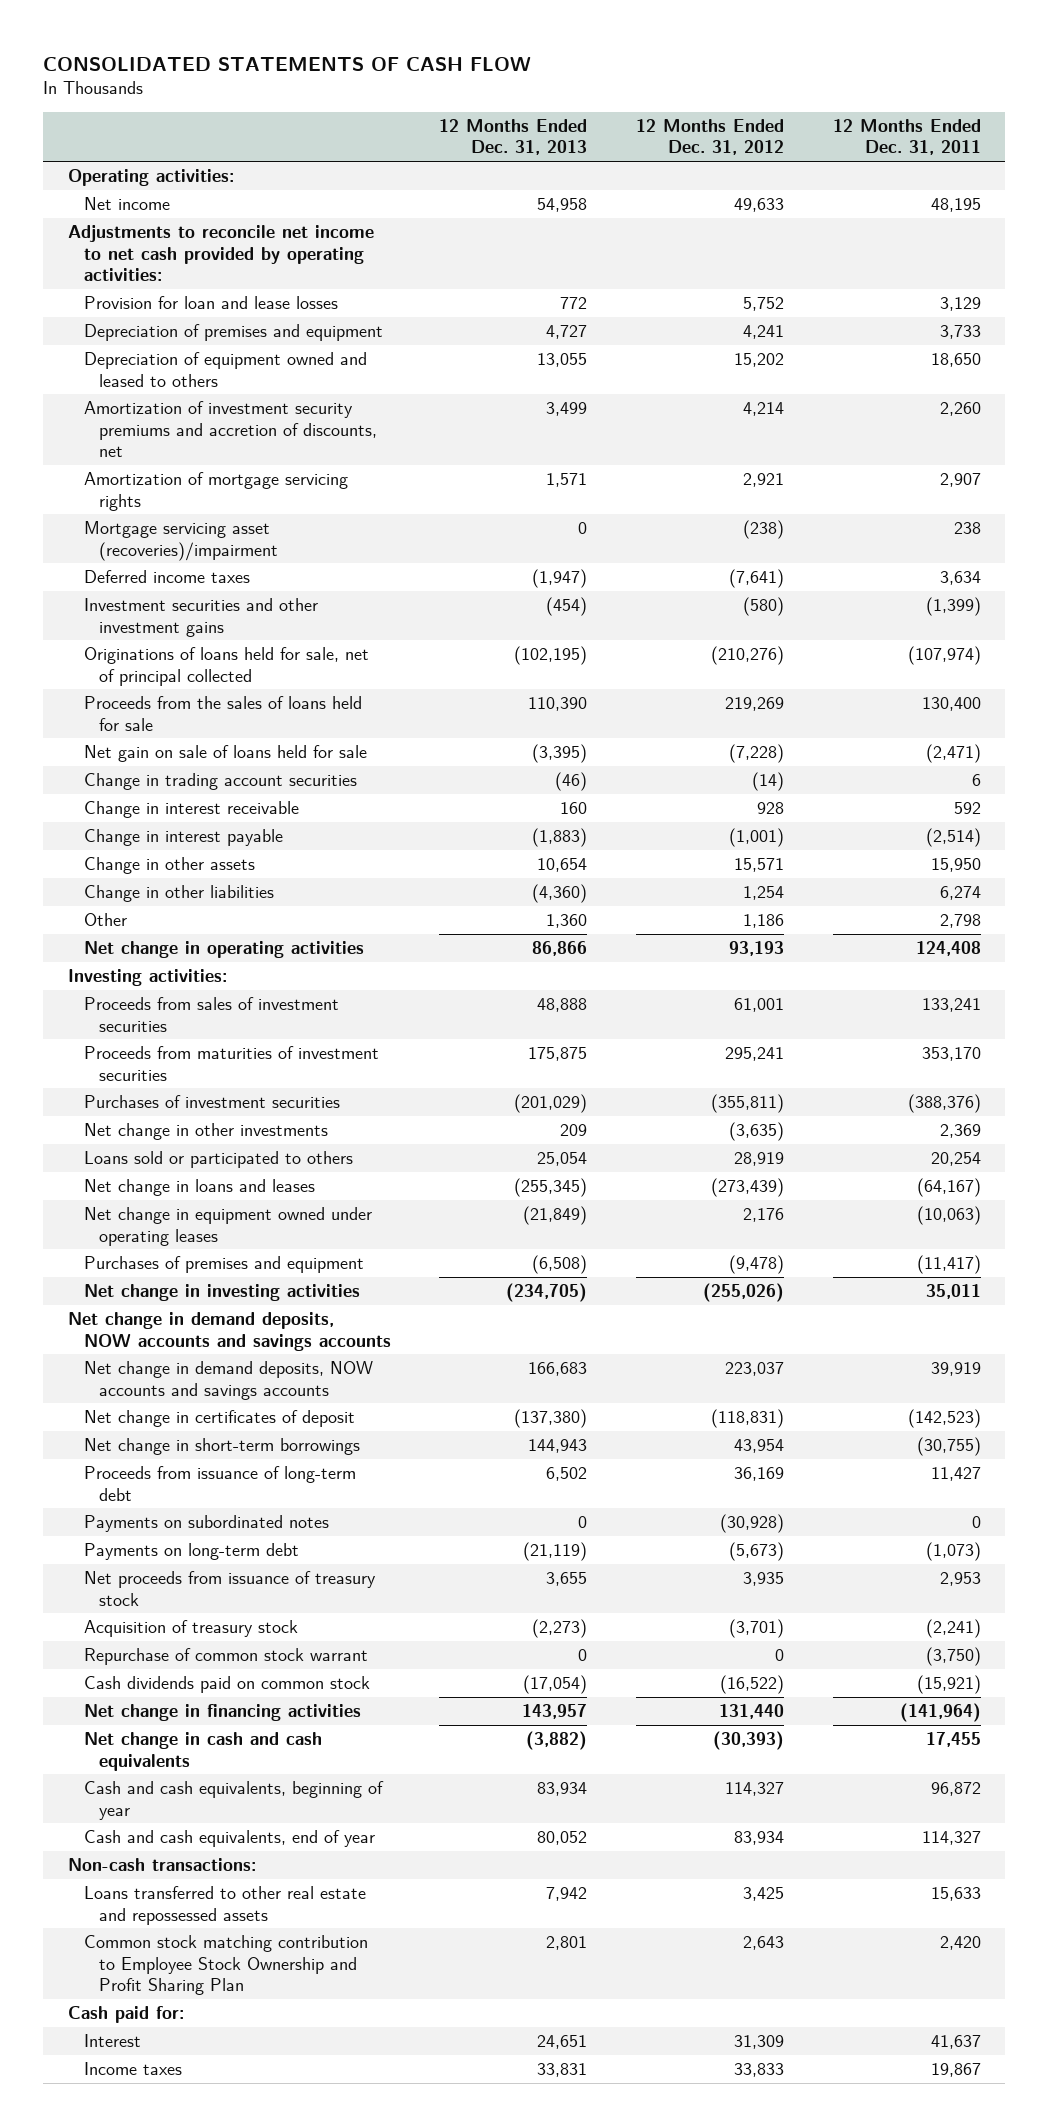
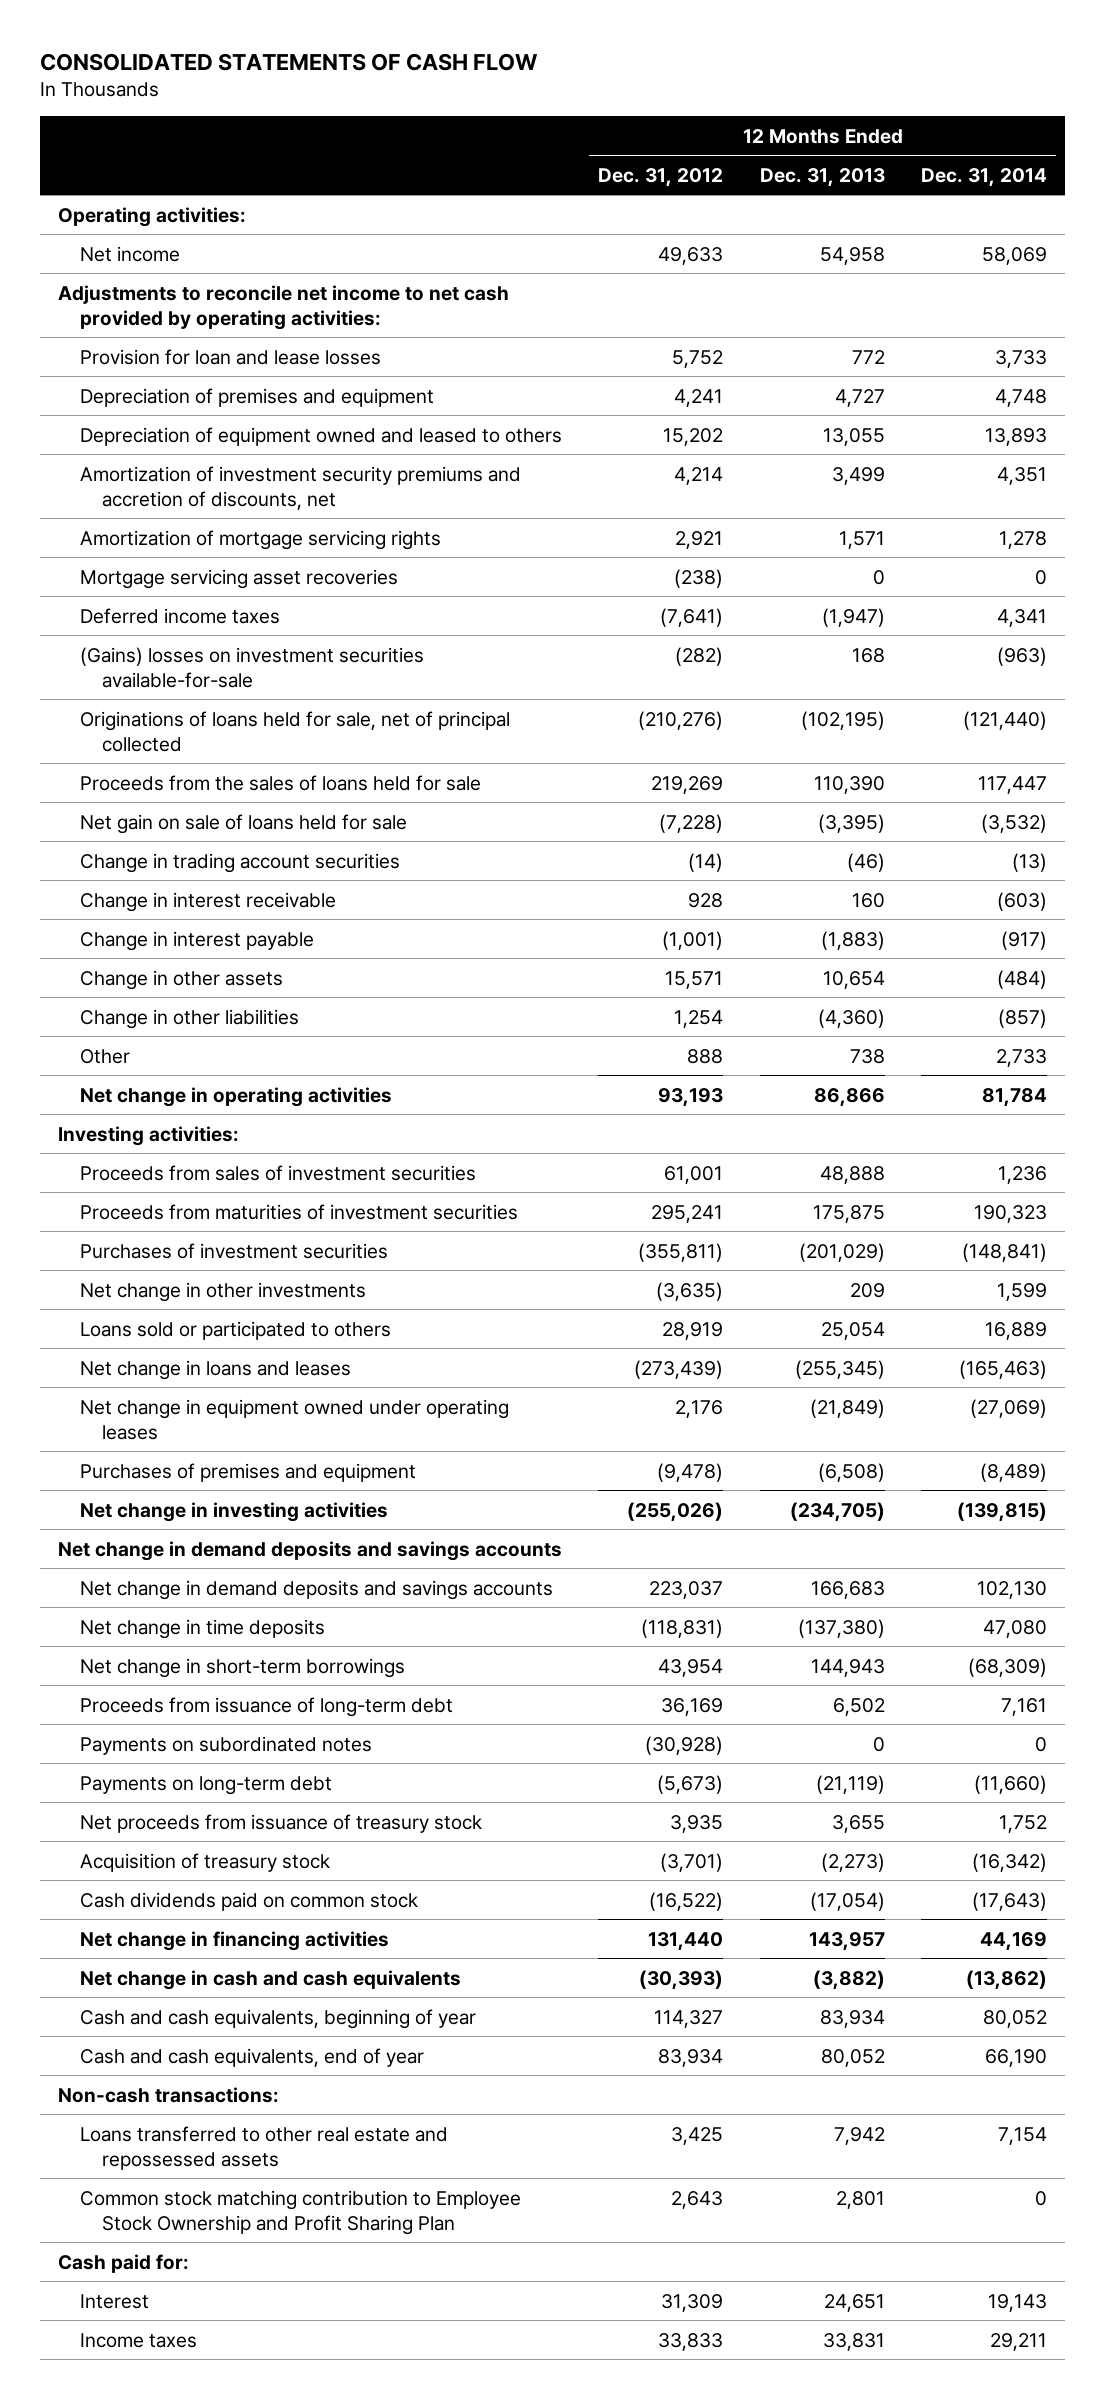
- | 12 Months Ended Dec. 31, 2013 | 12 Months Ended Dec. 31, 2012 | 12 Months Ended Dec. 31, 2011
+ | 12 Months Ended Dec. 31, 2012 | 12 Months Ended Dec. 31, 2013 | 12 Months Ended Dec. 31, 2014
- Mortgage servicing asset (recoveries)/impairment | 0 | (238) | 238
+ Mortgage servicing asset recoveries | (238) | 0 | 0
- Investment securities and other investment gains | (454) | (580) | (1,399)
+ (Gains) losses on investment securities available-for-sale | (282) | 168 | (963)
- Other | 1,360 | 1,186 | 2,798
+ Other | 888 | 738 | 2,733
- Net change in demand deposits, NOW accounts and savings accounts
- Net change in demand deposits, NOW accounts and savings accounts | 166,683 | 223,037 | 39,919
- Net change in certificates of deposit | (137,380) | (118,831) | (142,523)
+ Net change in demand deposits and savings accounts
+ Net change in demand deposits and savings accounts | 223,037 | 166,683 | 102,130
+ Net change in time deposits | (118,831) | (137,380) | 47,080
- Repurchase of common stock warrant | 0 | 0 | (3,750)

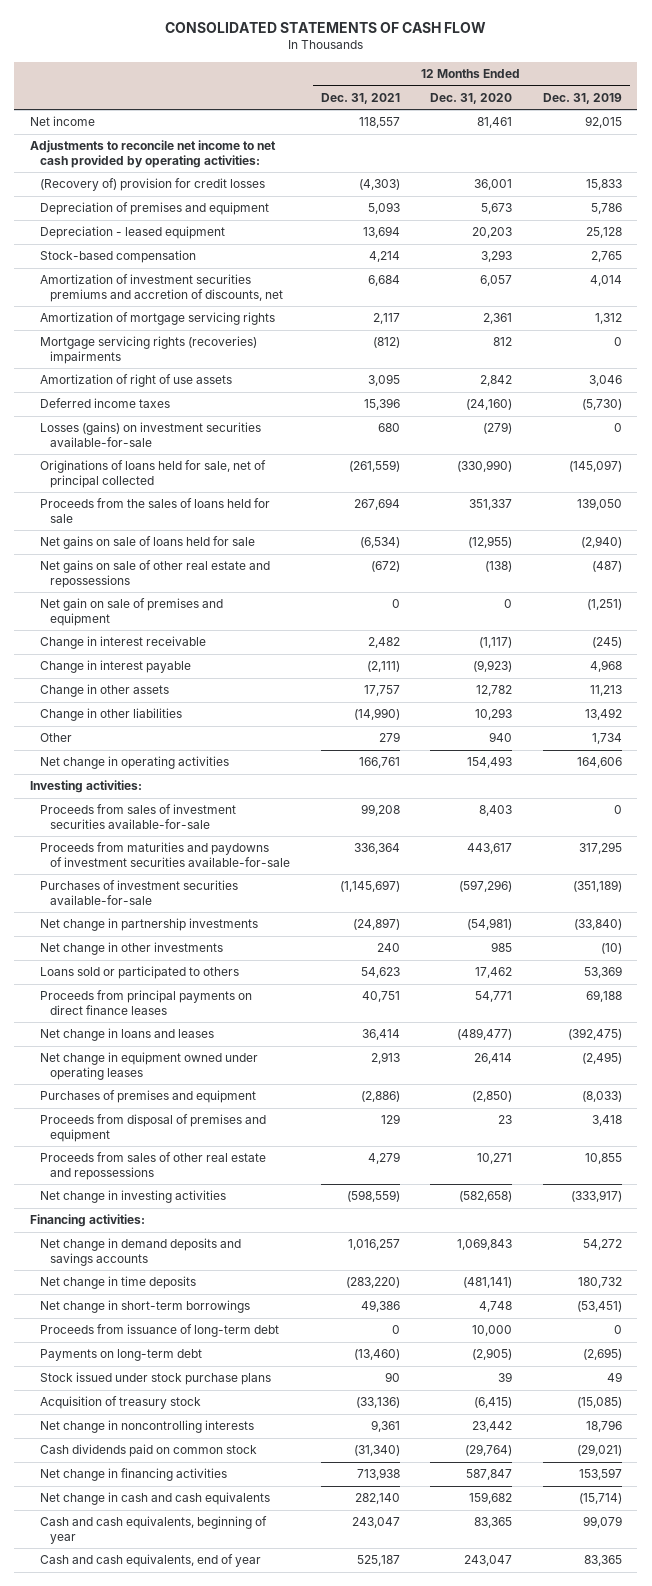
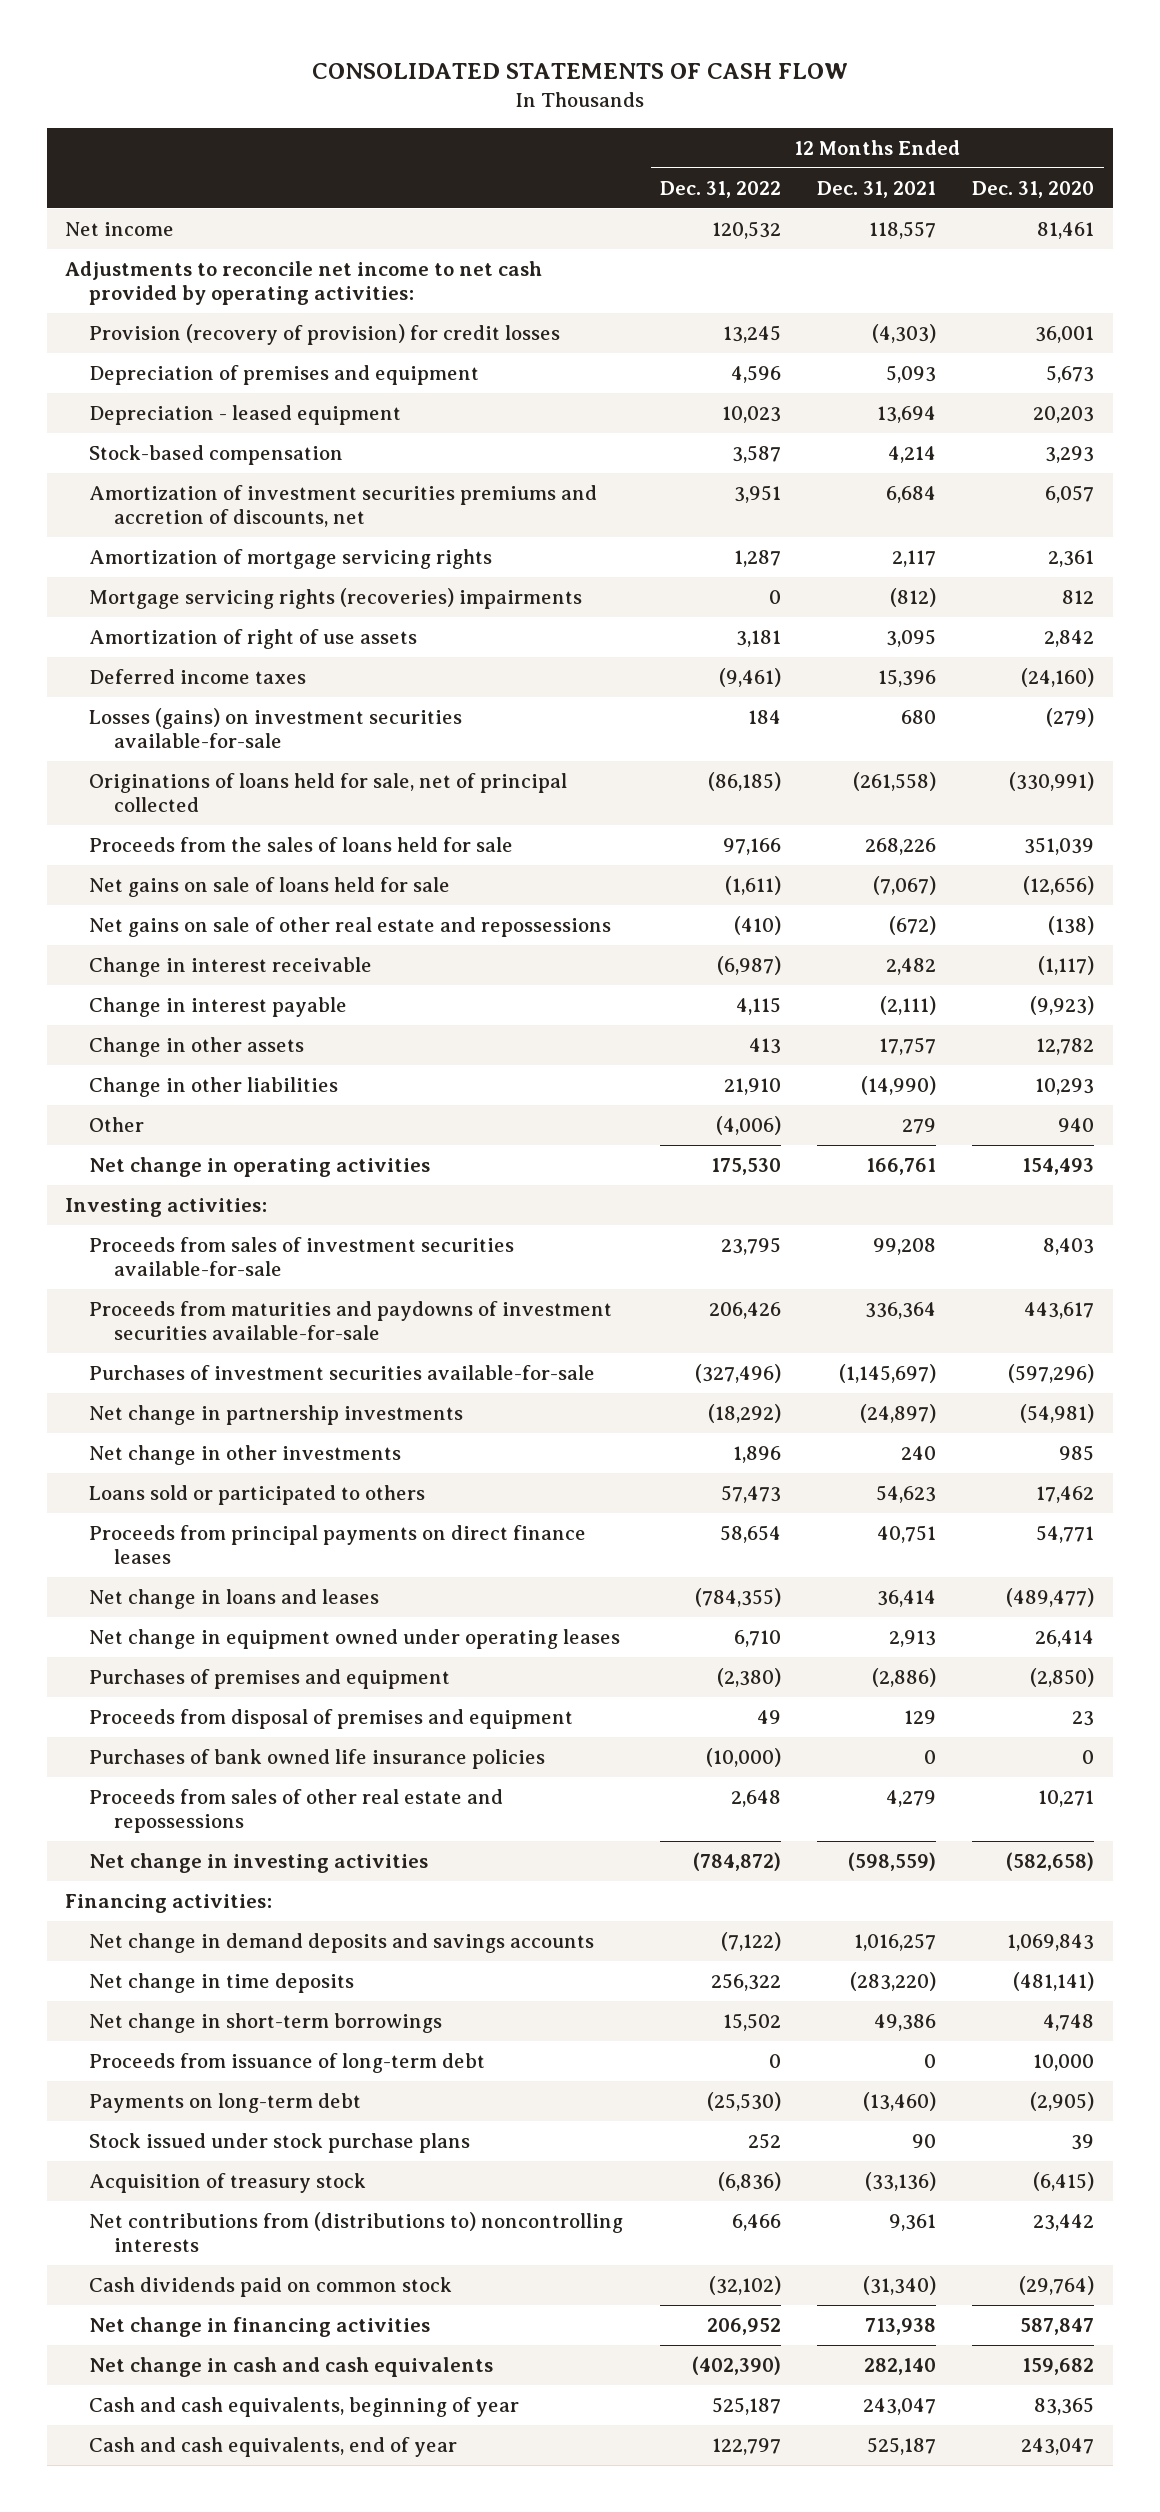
- | 12 Months Ended Dec. 31, 2021 | 12 Months Ended Dec. 31, 2020 | 12 Months Ended Dec. 31, 2019
+ | 12 Months Ended Dec. 31, 2022 | 12 Months Ended Dec. 31, 2021 | 12 Months Ended Dec. 31, 2020
- (Recovery of) provision for credit losses | (4,303) | 36,001 | 15,833
+ Provision (recovery of provision) for credit losses | 13,245 | (4,303) | 36,001
- Originations of loans held for sale, net of principal collected | (261,559) | (330,990) | (145,097)
- Proceeds from the sales of loans held for sale | 267,694 | 351,337 | 139,050
- Net gains on sale of loans held for sale | (6,534) | (12,955) | (2,940)
+ Originations of loans held for sale, net of principal collected | (86,185) | (261,558) | (330,991)
+ Proceeds from the sales of loans held for sale | 97,166 | 268,226 | 351,039
+ Net gains on sale of loans held for sale | (1,611) | (7,067) | (12,656)
- Net gain on sale of premises and equipment | 0 | 0 | (1,251)
+ Purchases of bank owned life insurance policies | (10,000) | 0 | 0
- Net change in noncontrolling interests | 9,361 | 23,442 | 18,796
+ Net contributions from (distributions to) noncontrolling interests | 6,466 | 9,361 | 23,442

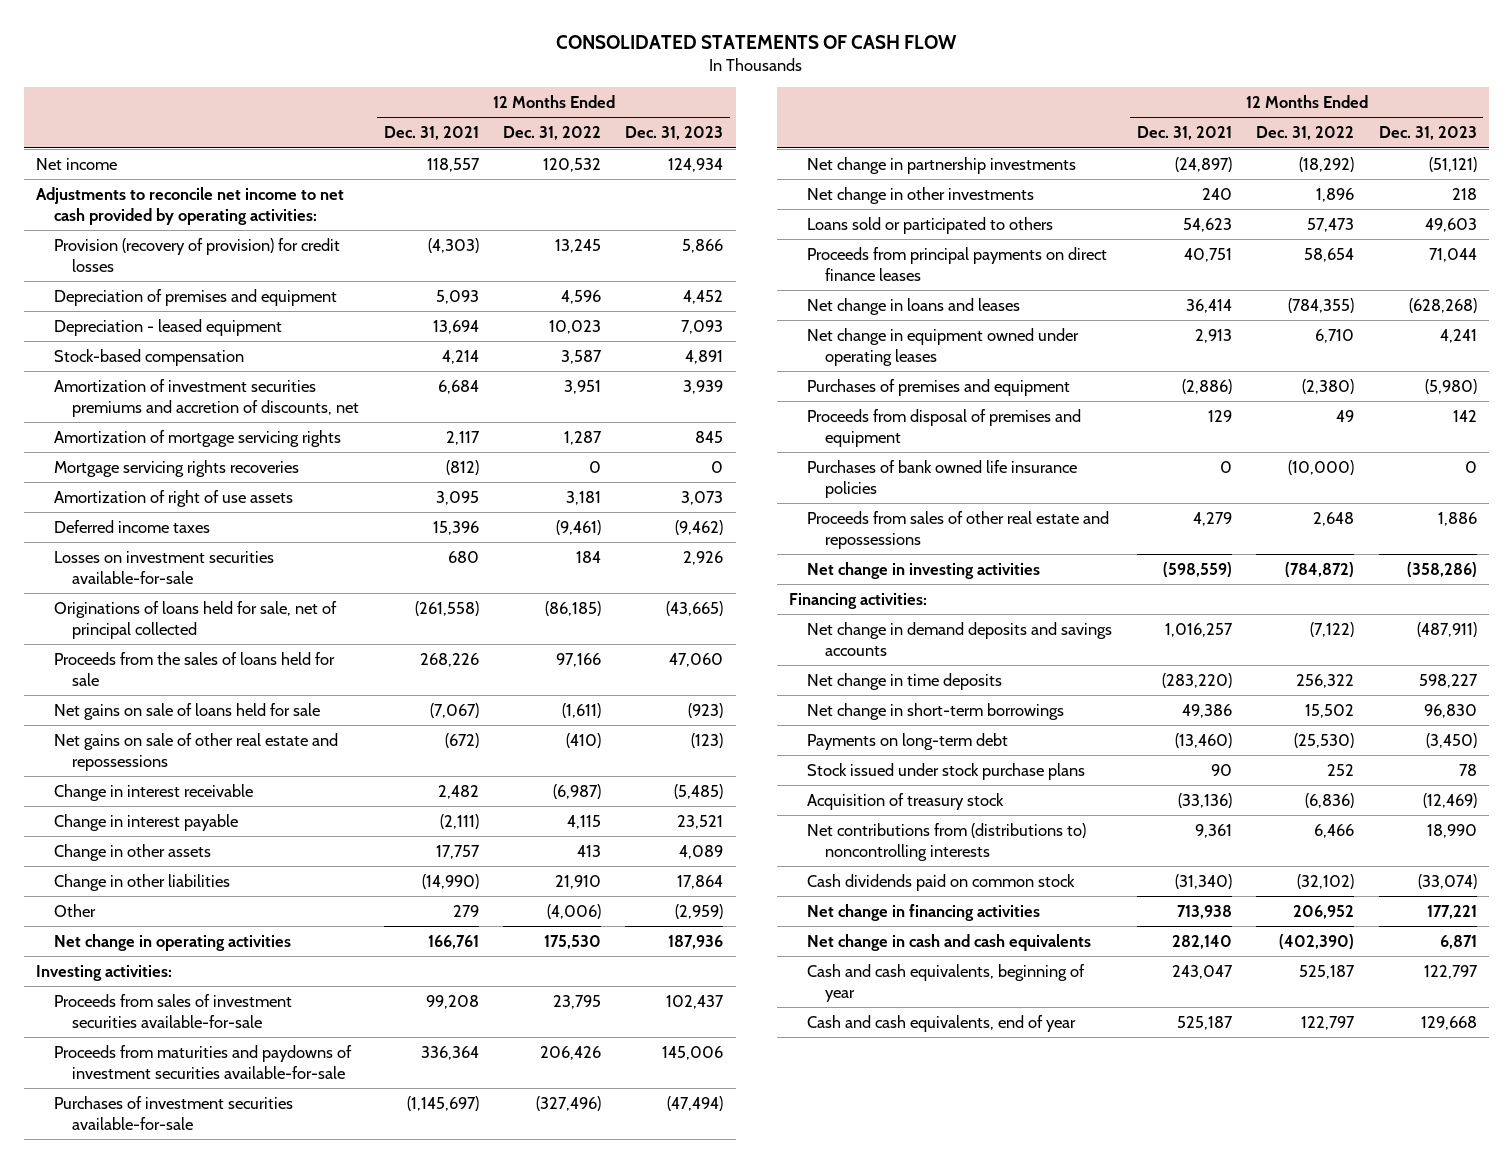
- | 12 Months Ended Dec. 31, 2022 | 12 Months Ended Dec. 31, 2021 | 12 Months Ended Dec. 31, 2020
+ | 12 Months Ended Dec. 31, 2021 | 12 Months Ended Dec. 31, 2022 | 12 Months Ended Dec. 31, 2023
- Mortgage servicing rights (recoveries) impairments | 0 | (812) | 812
+ Mortgage servicing rights recoveries | (812) | 0 | 0
- Losses (gains) on investment securities available-for-sale | 184 | 680 | (279)
+ Losses on investment securities available-for-sale | 680 | 184 | 2,926
- Proceeds from issuance of long-term debt | 0 | 0 | 10,000

